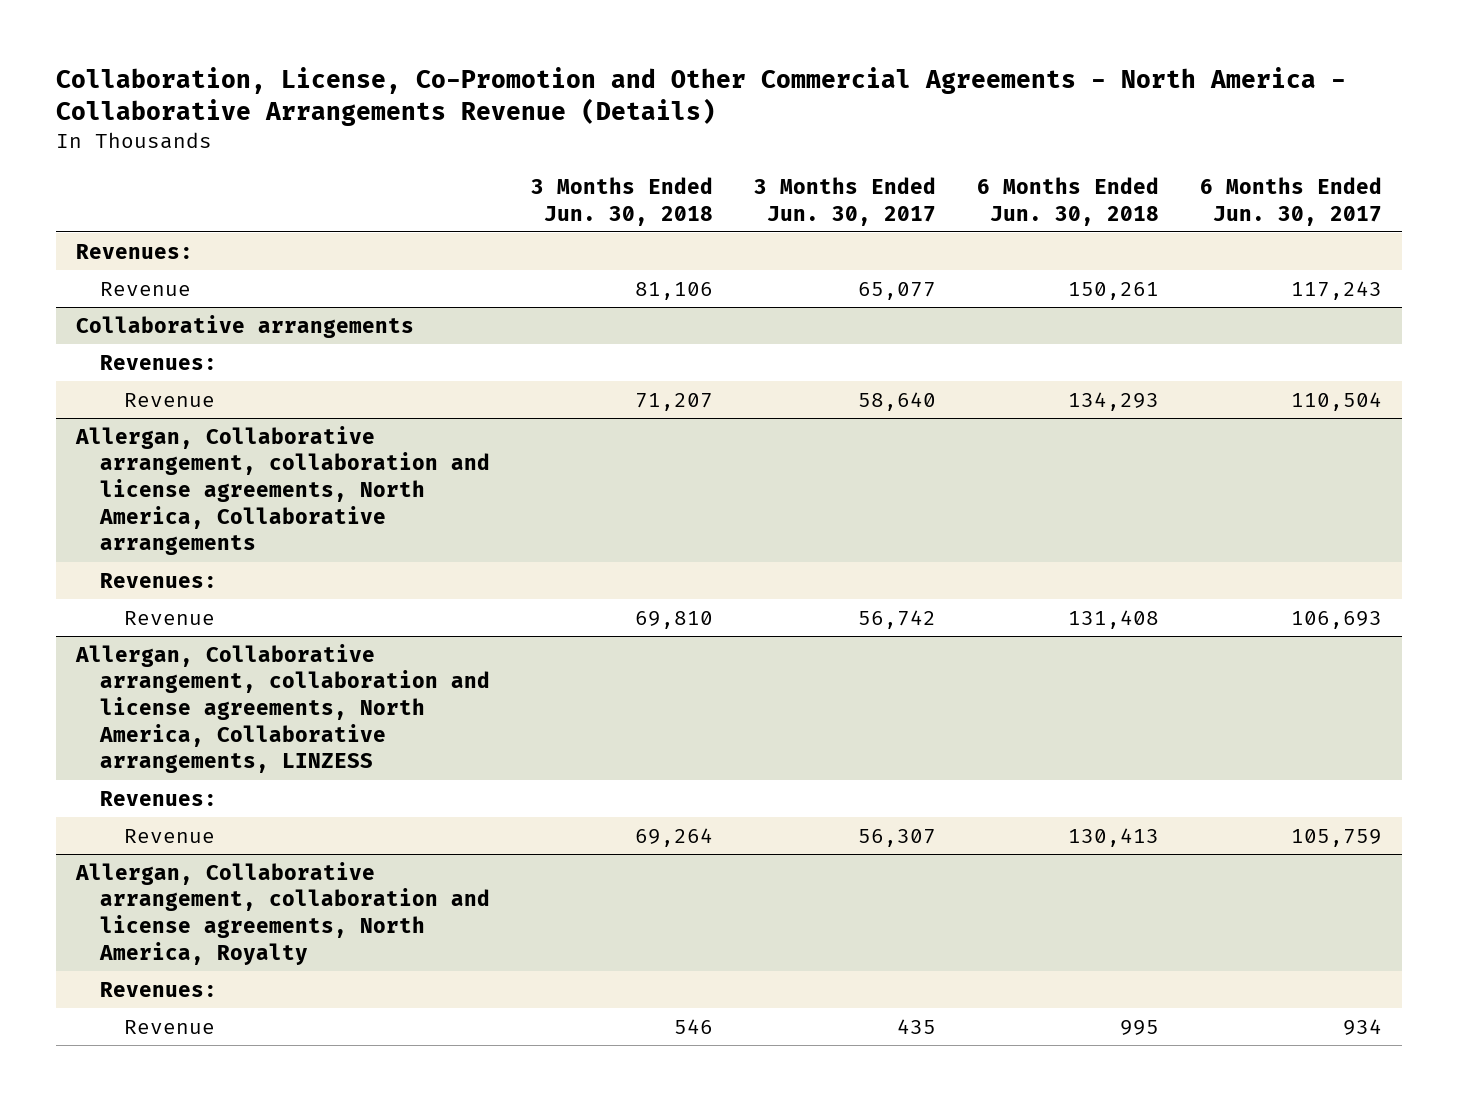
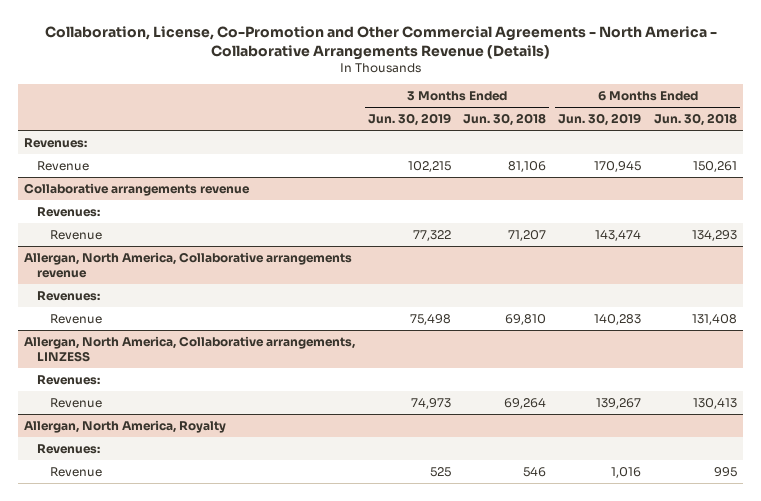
- | 3 Months Ended Jun. 30, 2018 | 3 Months Ended Jun. 30, 2017 | 6 Months Ended Jun. 30, 2018 | 6 Months Ended Jun. 30, 2017
+ | 3 Months Ended Jun. 30, 2019 | 3 Months Ended Jun. 30, 2018 | 6 Months Ended Jun. 30, 2019 | 6 Months Ended Jun. 30, 2018
- Collaborative arrangements
+ Collaborative arrangements revenue
- Allergan, Collaborative arrangement, collaboration and license agreements, North America, Collaborative arrangements
+ Allergan, North America, Collaborative arrangements revenue
- Allergan, Collaborative arrangement, collaboration and license agreements, North America, Collaborative arrangements, LINZESS
+ Allergan, North America, Collaborative arrangements, LINZESS
- Allergan, Collaborative arrangement, collaboration and license agreements, North America, Royalty
+ Allergan, North America, Royalty

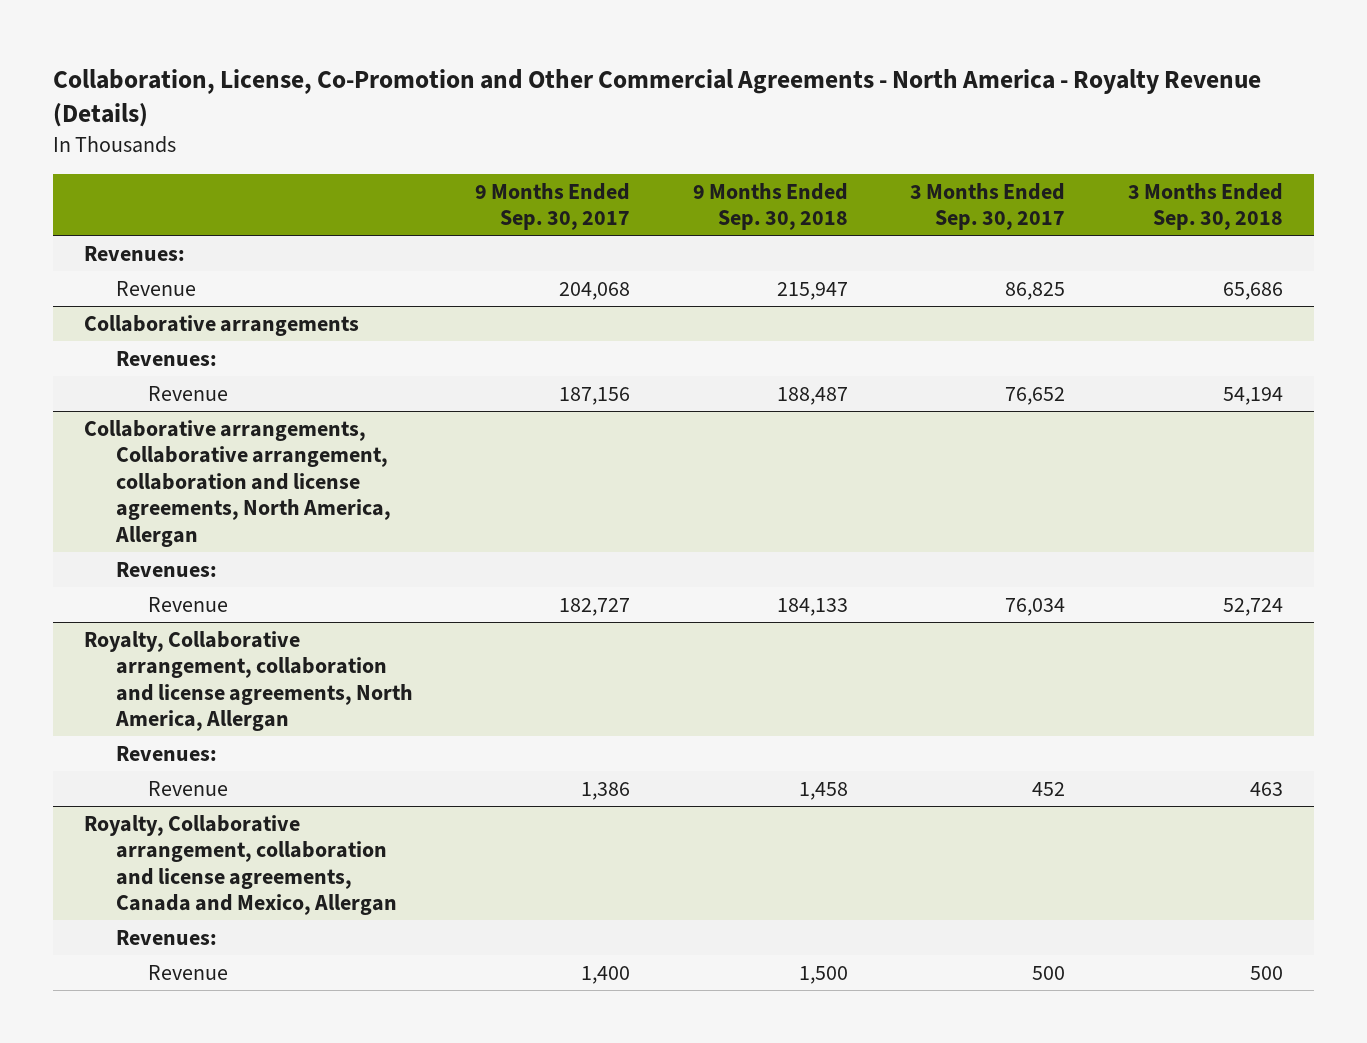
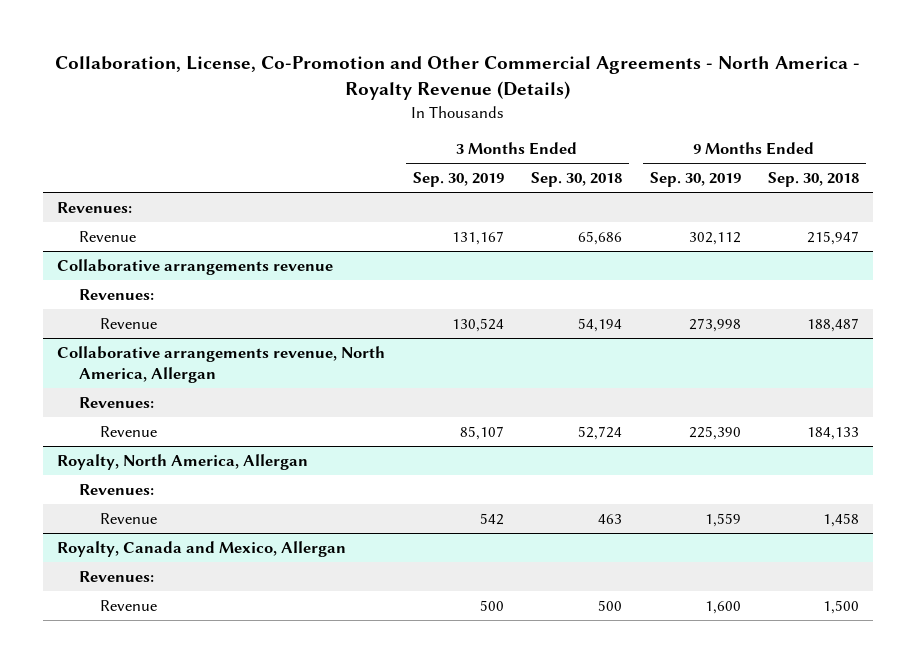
- | 9 Months Ended Sep. 30, 2017 | 9 Months Ended Sep. 30, 2018 | 3 Months Ended Sep. 30, 2017 | 3 Months Ended Sep. 30, 2018
+ | 3 Months Ended Sep. 30, 2019 | 3 Months Ended Sep. 30, 2018 | 9 Months Ended Sep. 30, 2019 | 9 Months Ended Sep. 30, 2018
- Collaborative arrangements
+ Collaborative arrangements revenue
- Collaborative arrangements, Collaborative arrangement, collaboration and license agreements, North America, Allergan
+ Collaborative arrangements revenue, North America, Allergan
- Royalty, Collaborative arrangement, collaboration and license agreements, North America, Allergan
+ Royalty, North America, Allergan
- Royalty, Collaborative arrangement, collaboration and license agreements, Canada and Mexico, Allergan
+ Royalty, Canada and Mexico, Allergan

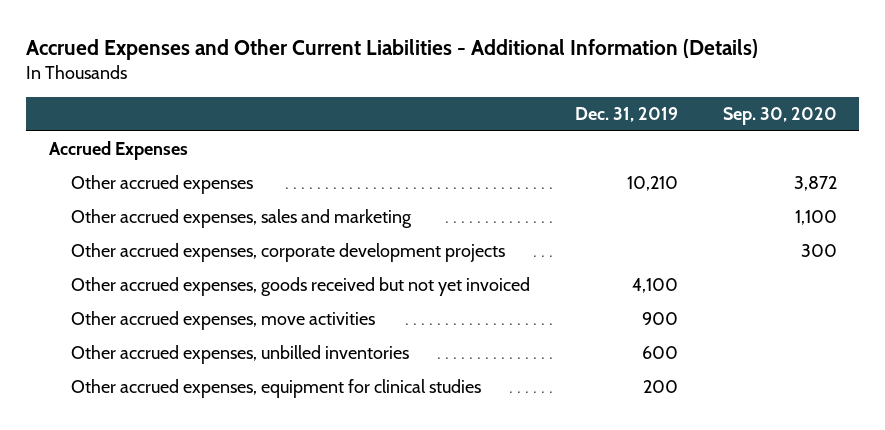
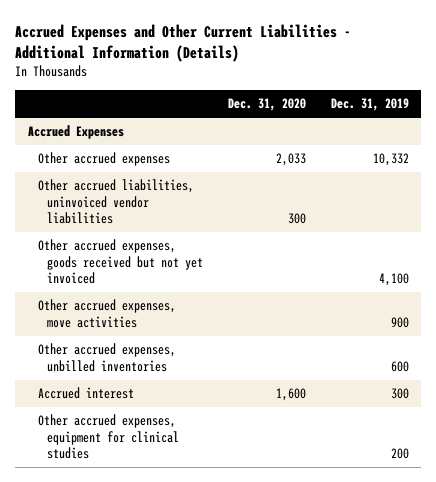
- | Dec. 31, 2019 | Sep. 30, 2020
+ | Dec. 31, 2020 | Dec. 31, 2019
- Other accrued expenses | 10,210 | 3,872
- Other accrued expenses, sales and marketing | | 1,100
- Other accrued expenses, corporate development projects | | 300
+ Other accrued expenses | 2,033 | 10,332
+ Other accrued liabilities, uninvoiced vendor liabilities | 300 |
+ Accrued interest | 1,600 | 300

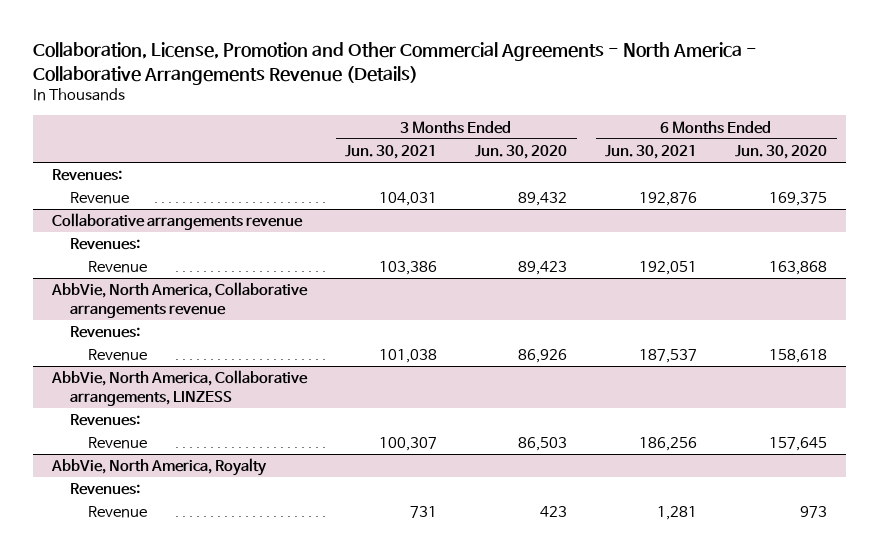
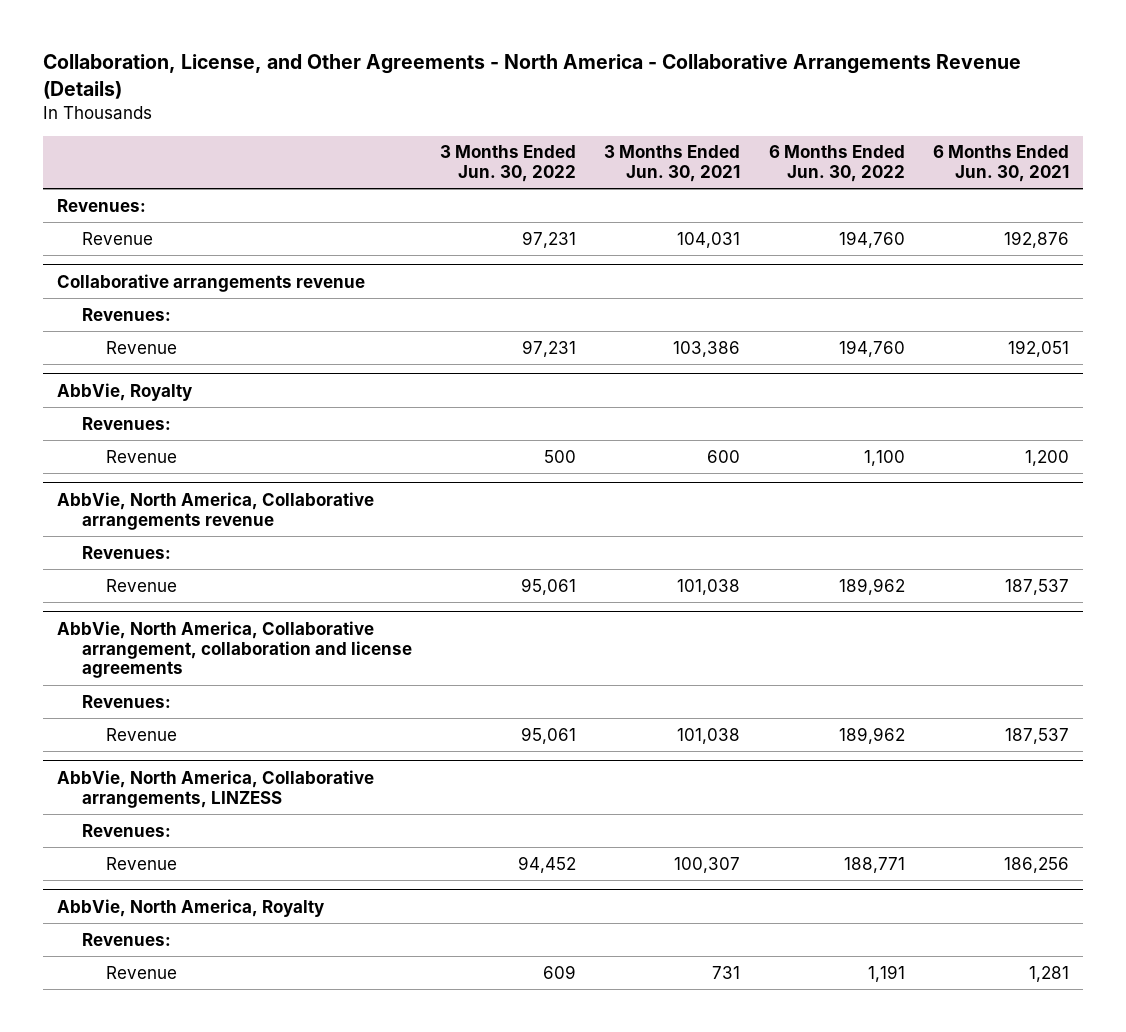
- Collaboration, License, Promotion and Other Commercial Agreements - North America - Collaborative Arrangements Revenue (Details)
+ Collaboration, License, and Other Agreements - North America - Collaborative Arrangements Revenue (Details)
- | 3 Months Ended Jun. 30, 2021 | 3 Months Ended Jun. 30, 2020 | 6 Months Ended Jun. 30, 2021 | 6 Months Ended Jun. 30, 2020
+ | 3 Months Ended Jun. 30, 2022 | 3 Months Ended Jun. 30, 2021 | 6 Months Ended Jun. 30, 2022 | 6 Months Ended Jun. 30, 2021
+ AbbVie, Royalty
+ Revenues:
+ Revenue | 500 | 600 | 1,100 | 1,200
+ AbbVie, North America, Collaborative arrangement, collaboration and license agreements
+ Revenues:
+ Revenue | 95,061 | 101,038 | 189,962 | 187,537

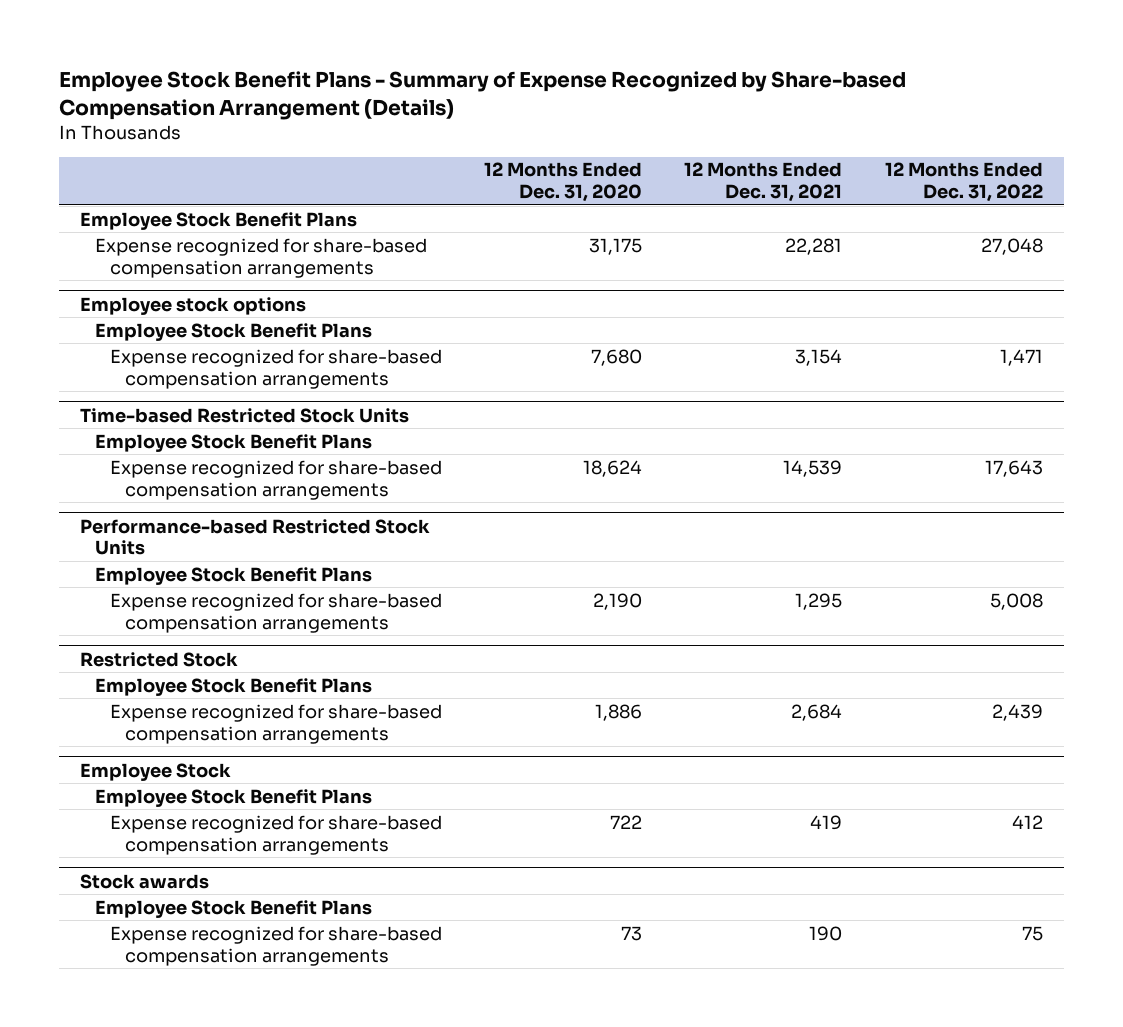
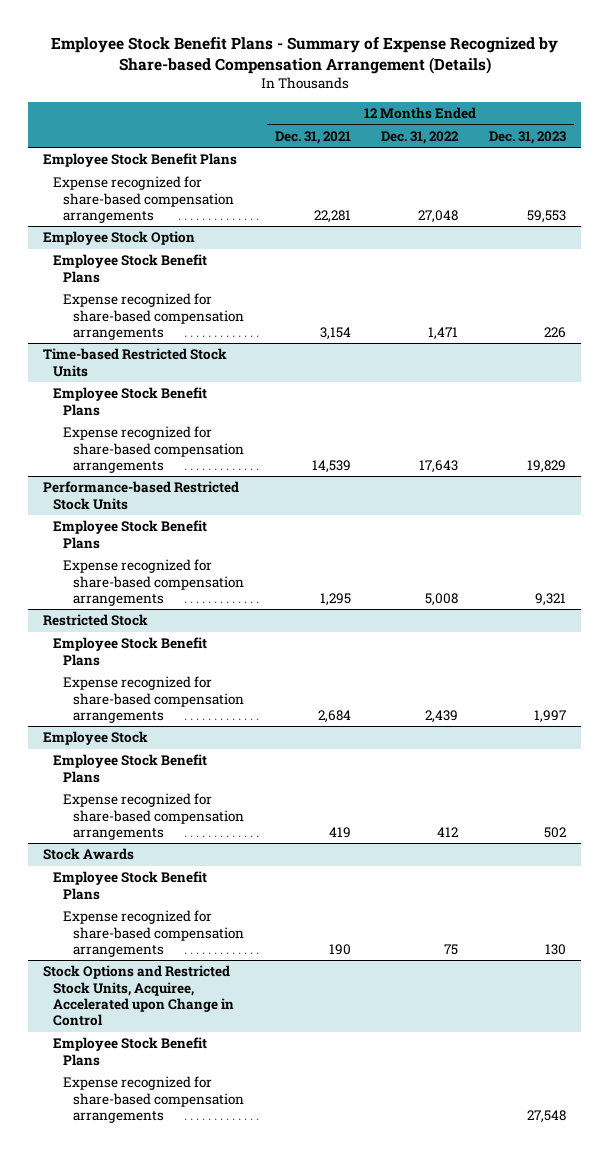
- | 12 Months Ended Dec. 31, 2020 | 12 Months Ended Dec. 31, 2021 | 12 Months Ended Dec. 31, 2022
+ | 12 Months Ended Dec. 31, 2021 | 12 Months Ended Dec. 31, 2022 | 12 Months Ended Dec. 31, 2023
- Employee stock options
+ Employee Stock Option
- Stock awards
+ Stock Awards
+ Stock Options and Restricted Stock Units, Acquiree, Accelerated upon Change in Control
+ Employee Stock Benefit Plans
+ Expense recognized for share-based compensation arrangements | | | 27,548

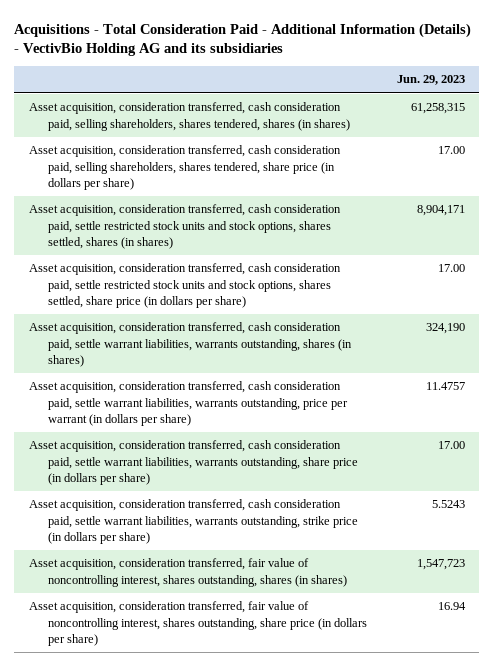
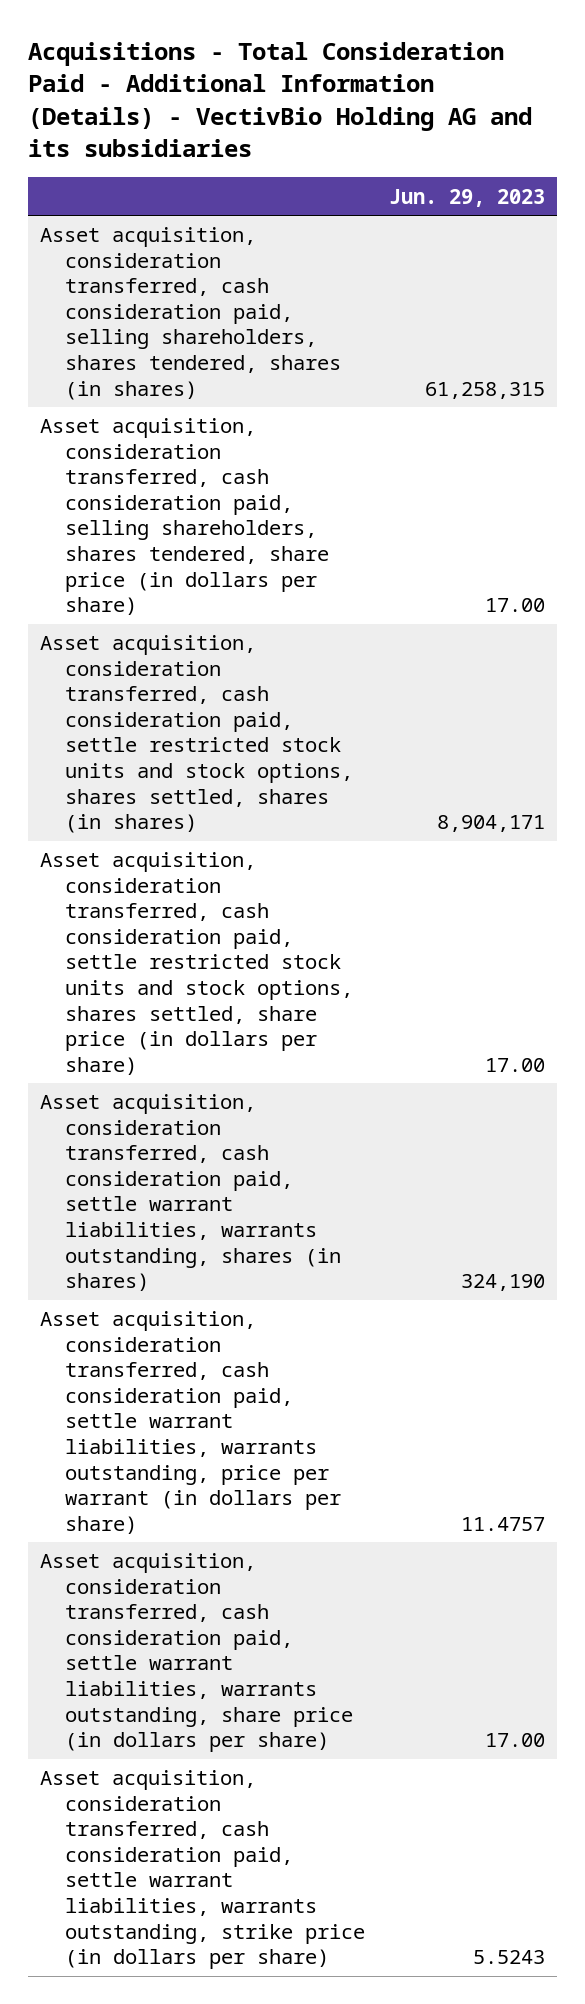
- Asset acquisition, consideration transferred, fair value of noncontrolling interest, shares outstanding, shares (in shares) | 1,547,723
- Asset acquisition, consideration transferred, fair value of noncontrolling interest, shares outstanding, share price (in dollars per share) | 16.94

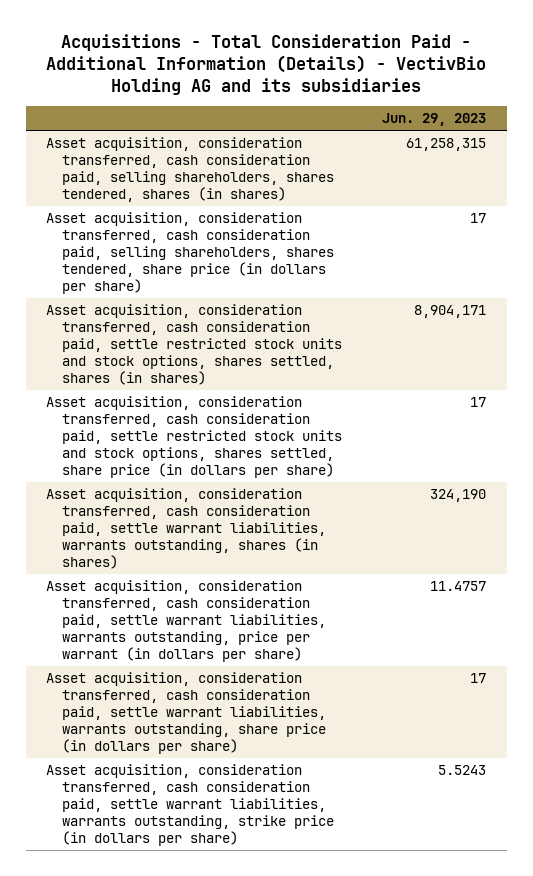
- Asset acquisition, consideration transferred, cash consideration paid, selling shareholders, shares tendered, share price (in dollars per share) | 17.00
+ Asset acquisition, consideration transferred, cash consideration paid, selling shareholders, shares tendered, share price (in dollars per share) | 17
- Asset acquisition, consideration transferred, cash consideration paid, settle restricted stock units and stock options, shares settled, share price (in dollars per share) | 17.00
+ Asset acquisition, consideration transferred, cash consideration paid, settle restricted stock units and stock options, shares settled, share price (in dollars per share) | 17
- Asset acquisition, consideration transferred, cash consideration paid, settle warrant liabilities, warrants outstanding, share price (in dollars per share) | 17.00
+ Asset acquisition, consideration transferred, cash consideration paid, settle warrant liabilities, warrants outstanding, share price (in dollars per share) | 17

